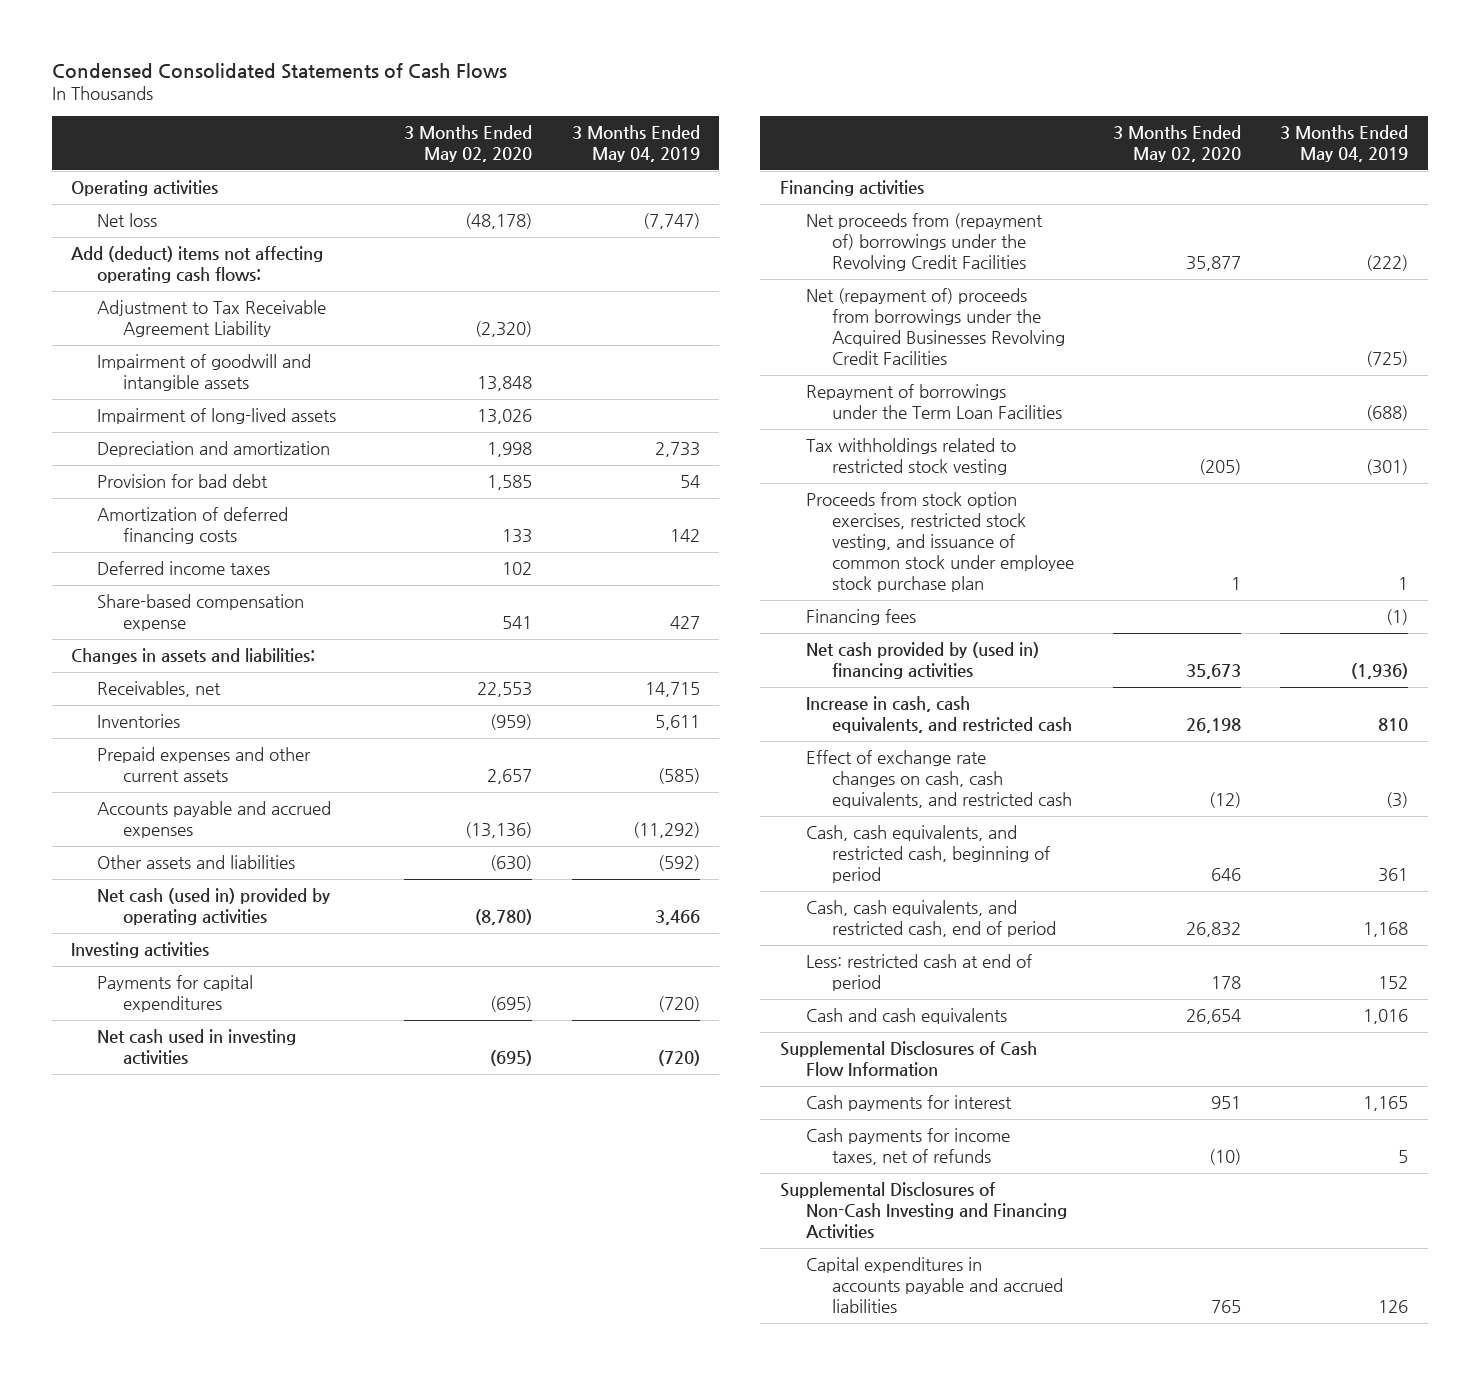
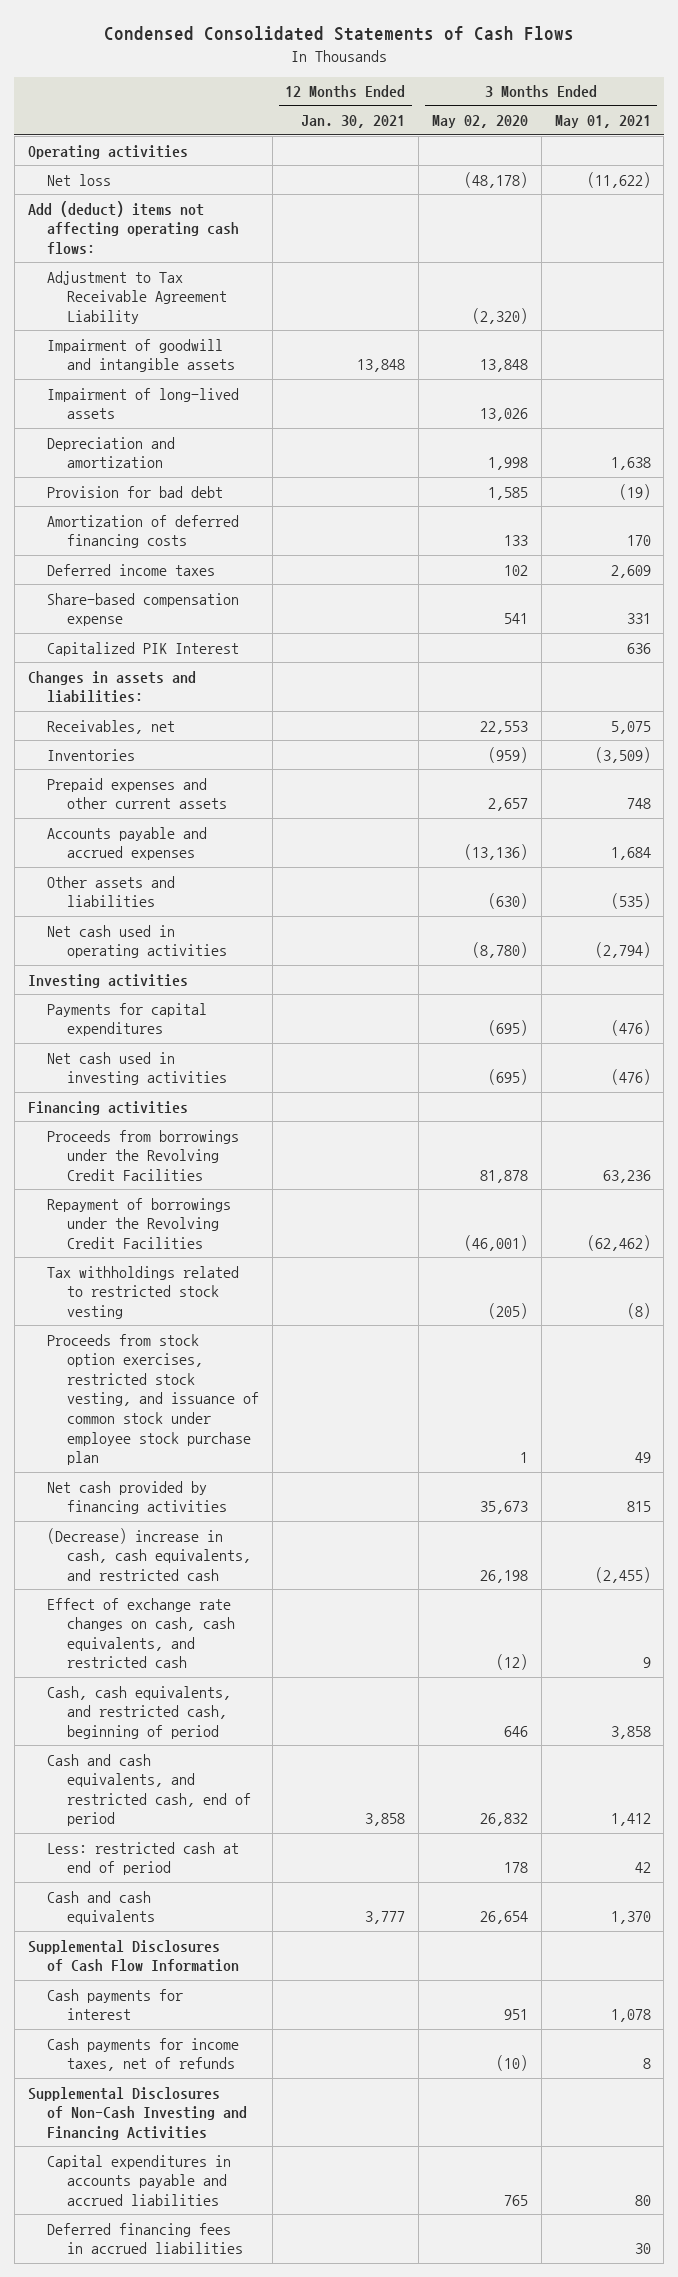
- | 3 Months Ended May 02, 2020 | 3 Months Ended May 04, 2019
+ | 12 Months Ended Jan. 30, 2021 | 3 Months Ended May 02, 2020 | 3 Months Ended May 01, 2021
+ Capitalized PIK Interest | | | 636
- Net cash (used in) provided by operating activities | (8,780) | 3,466
+ Net cash used in operating activities | | (8,780) | (2,794)
- Net proceeds from (repayment of) borrowings under the Revolving Credit Facilities | 35,877 | (222)
- Net (repayment of) proceeds from borrowings under the Acquired Businesses Revolving Credit Facilities | | (725)
- Repayment of borrowings under the Term Loan Facilities | | (688)
+ Proceeds from borrowings under the Revolving Credit Facilities | | 81,878 | 63,236
+ Repayment of borrowings under the Revolving Credit Facilities | | (46,001) | (62,462)
- Financing fees | | (1)
- Net cash provided by (used in) financing activities | 35,673 | (1,936)
- Increase in cash, cash equivalents, and restricted cash | 26,198 | 810
+ Net cash provided by financing activities | | 35,673 | 815
+ (Decrease) increase in cash, cash equivalents, and restricted cash | | 26,198 | (2,455)
- Cash, cash equivalents, and restricted cash, end of period | 26,832 | 1,168
+ Cash and cash equivalents, and restricted cash, end of period | 3,858 | 26,832 | 1,412
+ Deferred financing fees in accrued liabilities | | | 30

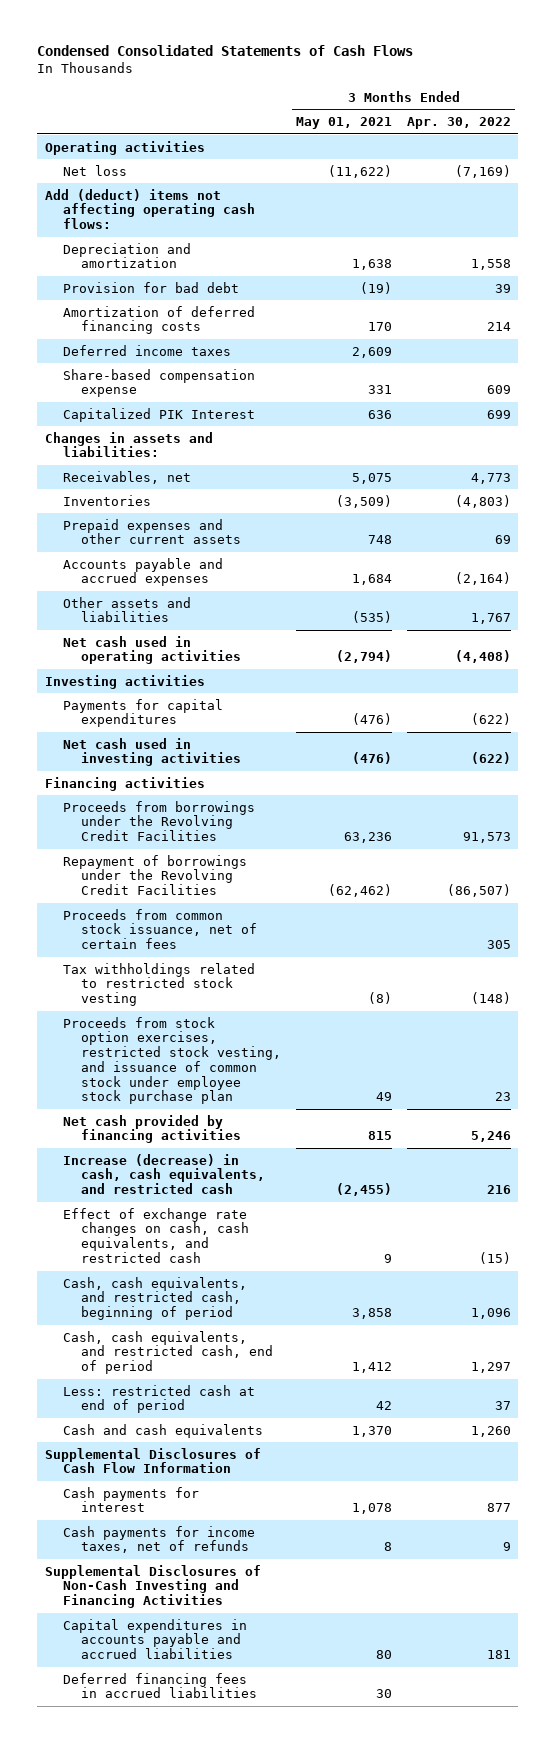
- | 12 Months Ended Jan. 30, 2021 | 3 Months Ended May 02, 2020 | 3 Months Ended May 01, 2021
+ | 3 Months Ended May 01, 2021 | 3 Months Ended Apr. 30, 2022
- Adjustment to Tax Receivable Agreement Liability | | (2,320) |
- Impairment of goodwill and intangible assets | 13,848 | 13,848 |
- Impairment of long-lived assets | | 13,026 |
+ Proceeds from common stock issuance, net of certain fees | | 305
- (Decrease) increase in cash, cash equivalents, and restricted cash | | 26,198 | (2,455)
+ Increase (decrease) in cash, cash equivalents, and restricted cash | (2,455) | 216
- Cash and cash equivalents, and restricted cash, end of period | 3,858 | 26,832 | 1,412
+ Cash, cash equivalents, and restricted cash, end of period | 1,412 | 1,297

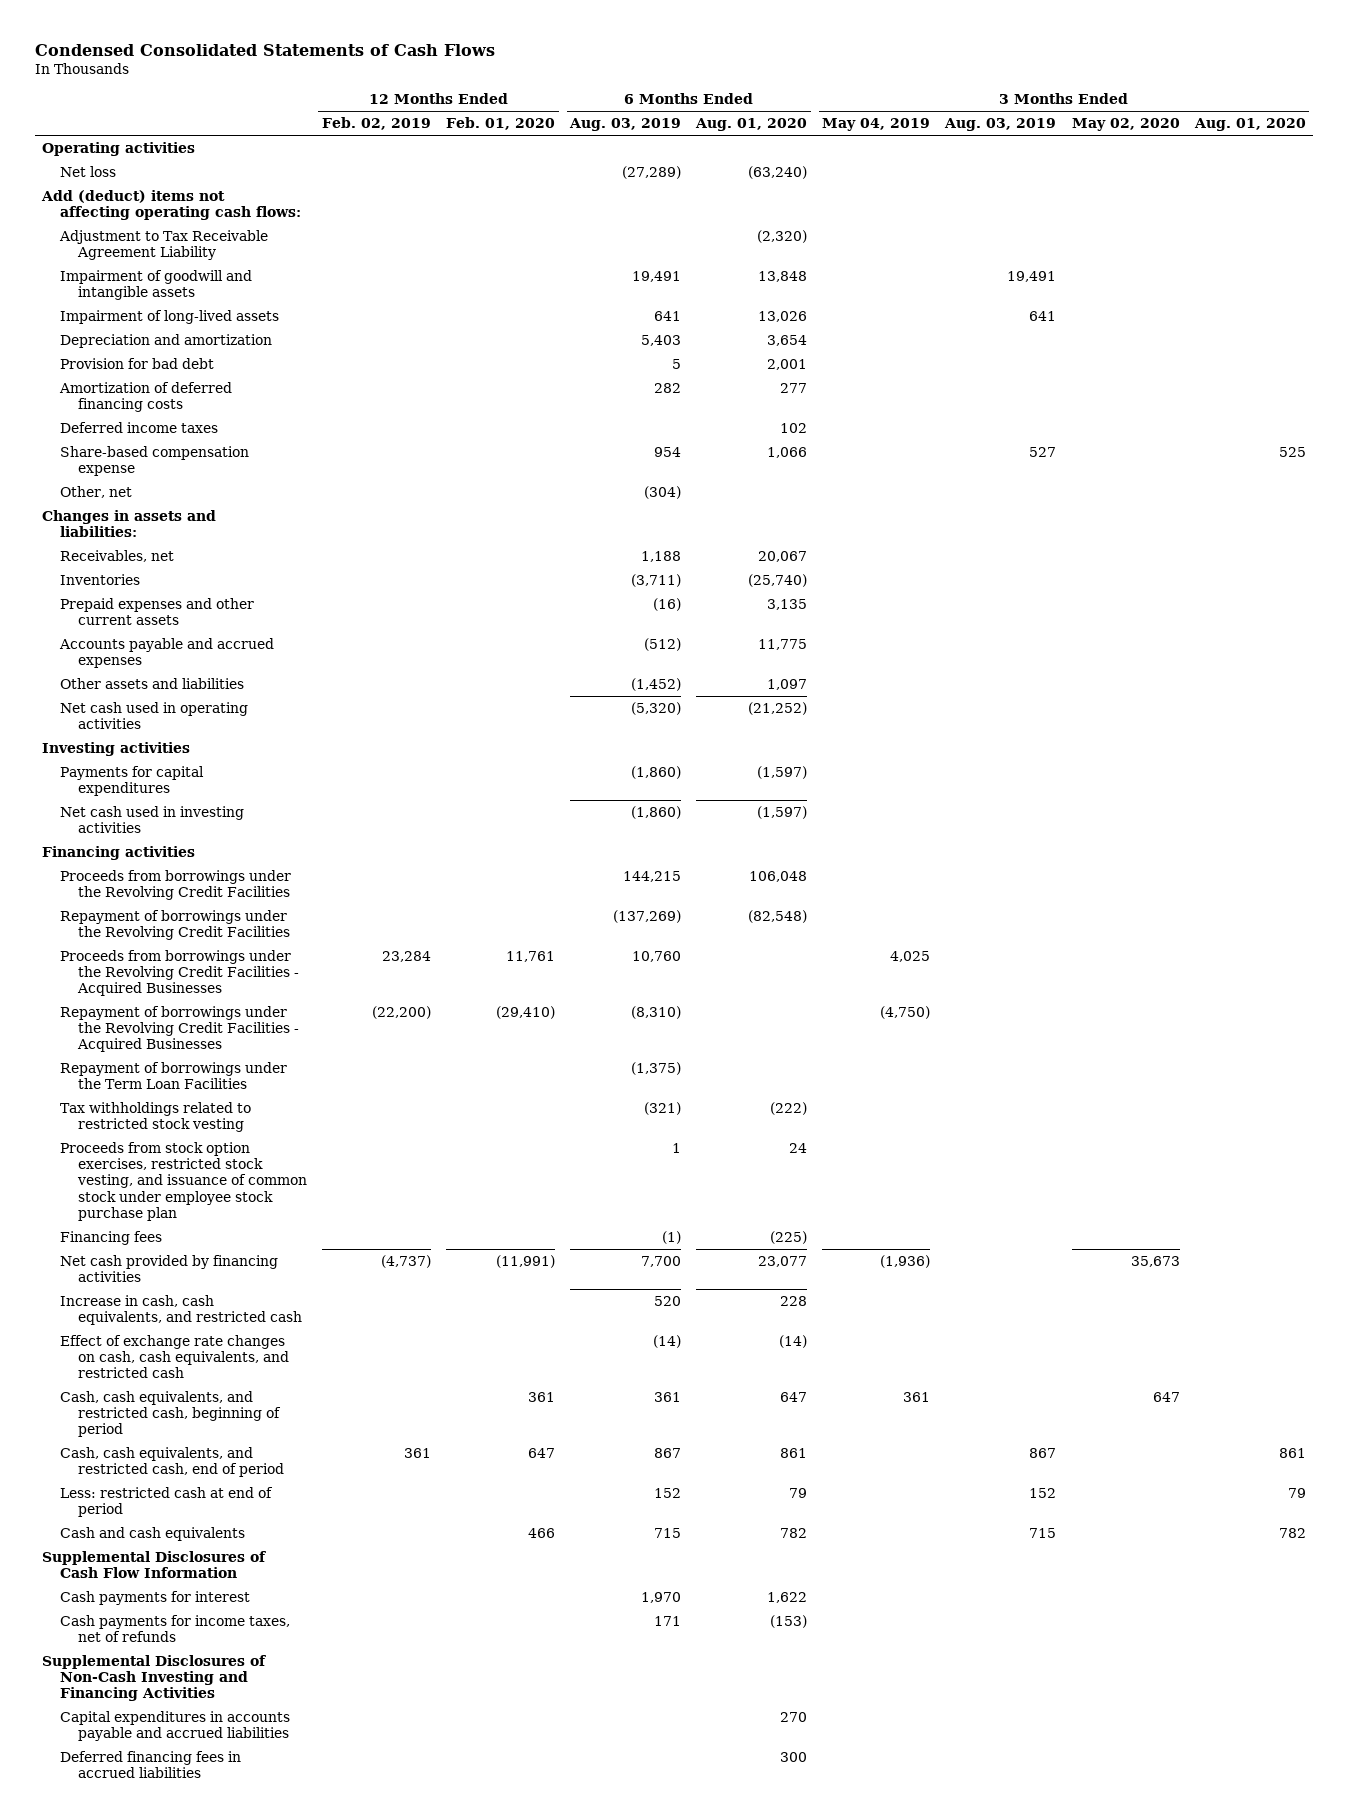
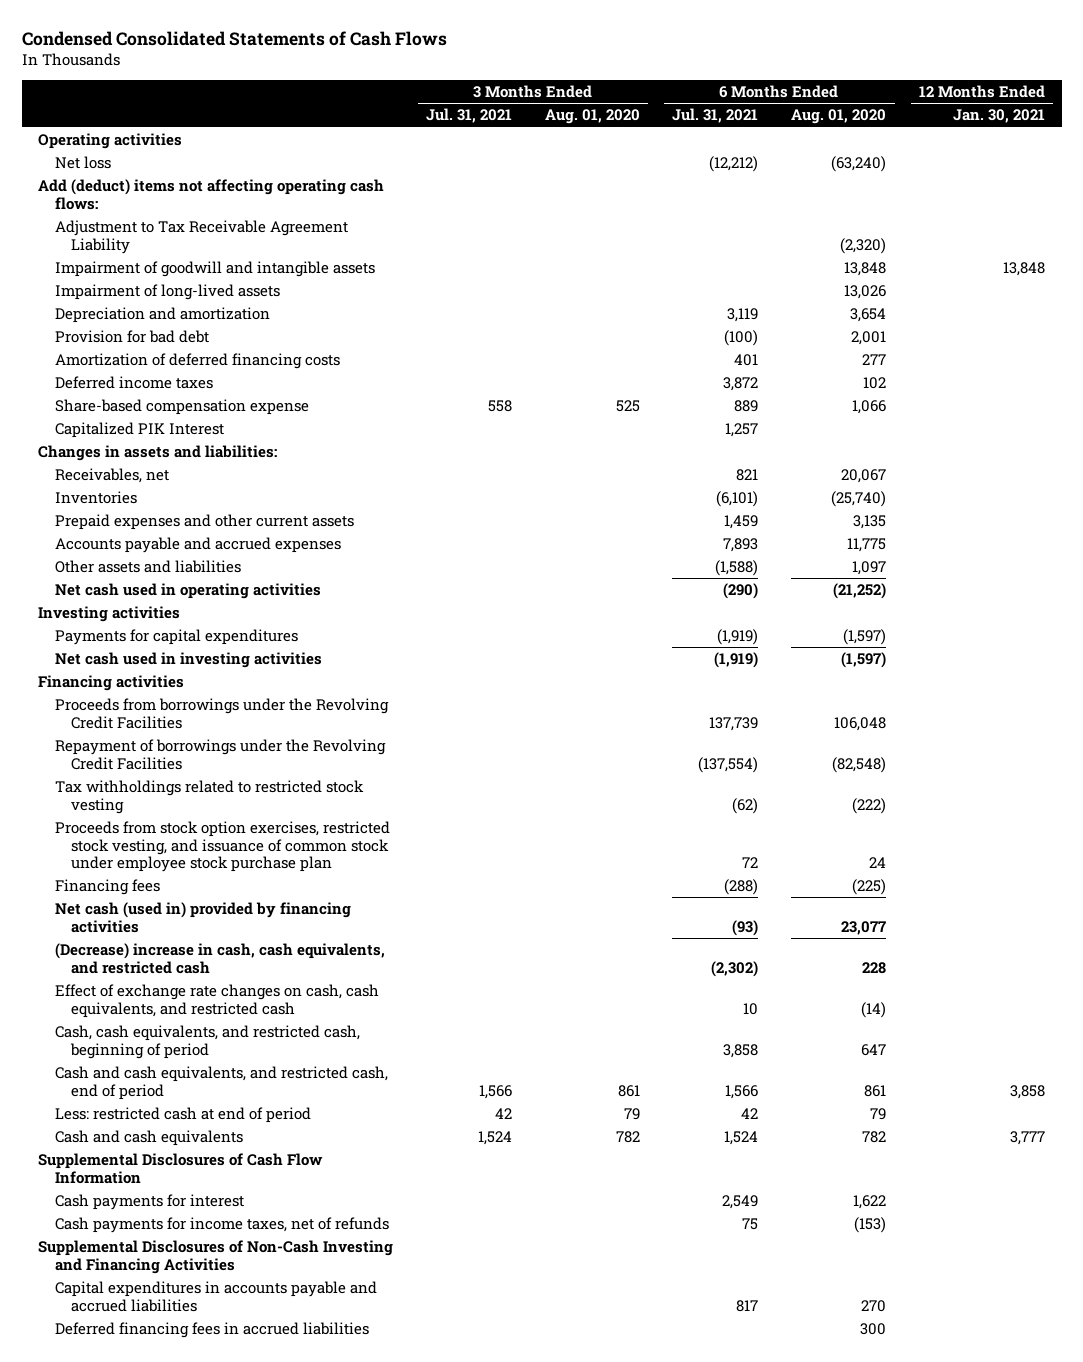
- | 12 Months Ended Feb. 02, 2019 | 12 Months Ended Feb. 01, 2020 | 6 Months Ended Aug. 03, 2019 | 6 Months Ended Aug. 01, 2020 | 3 Months Ended May 04, 2019 | 3 Months Ended Aug. 03, 2019 | 3 Months Ended May 02, 2020 | 3 Months Ended Aug. 01, 2020
+ | 3 Months Ended Jul. 31, 2021 | 3 Months Ended Aug. 01, 2020 | 6 Months Ended Jul. 31, 2021 | 6 Months Ended Aug. 01, 2020 | 12 Months Ended Jan. 30, 2021
- Other, net | | | (304) | | | | |
+ Capitalized PIK Interest | | | 1,257 | |
- Proceeds from borrowings under the Revolving Credit Facilities - Acquired Businesses | 23,284 | 11,761 | 10,760 | | 4,025 | | |
- Repayment of borrowings under the Revolving Credit Facilities - Acquired Businesses | (22,200) | (29,410) | (8,310) | | (4,750) | | |
- Repayment of borrowings under the Term Loan Facilities | | | (1,375) | | | | |
- Net cash provided by financing activities | (4,737) | (11,991) | 7,700 | 23,077 | (1,936) | | 35,673 |
- Increase in cash, cash equivalents, and restricted cash | | | 520 | 228 | | | |
+ Net cash (used in) provided by financing activities | | | (93) | 23,077 |
+ (Decrease) increase in cash, cash equivalents, and restricted cash | | | (2,302) | 228 |
- Cash, cash equivalents, and restricted cash, end of period | 361 | 647 | 867 | 861 | | 867 | | 861
+ Cash and cash equivalents, and restricted cash, end of period | 1,566 | 861 | 1,566 | 861 | 3,858

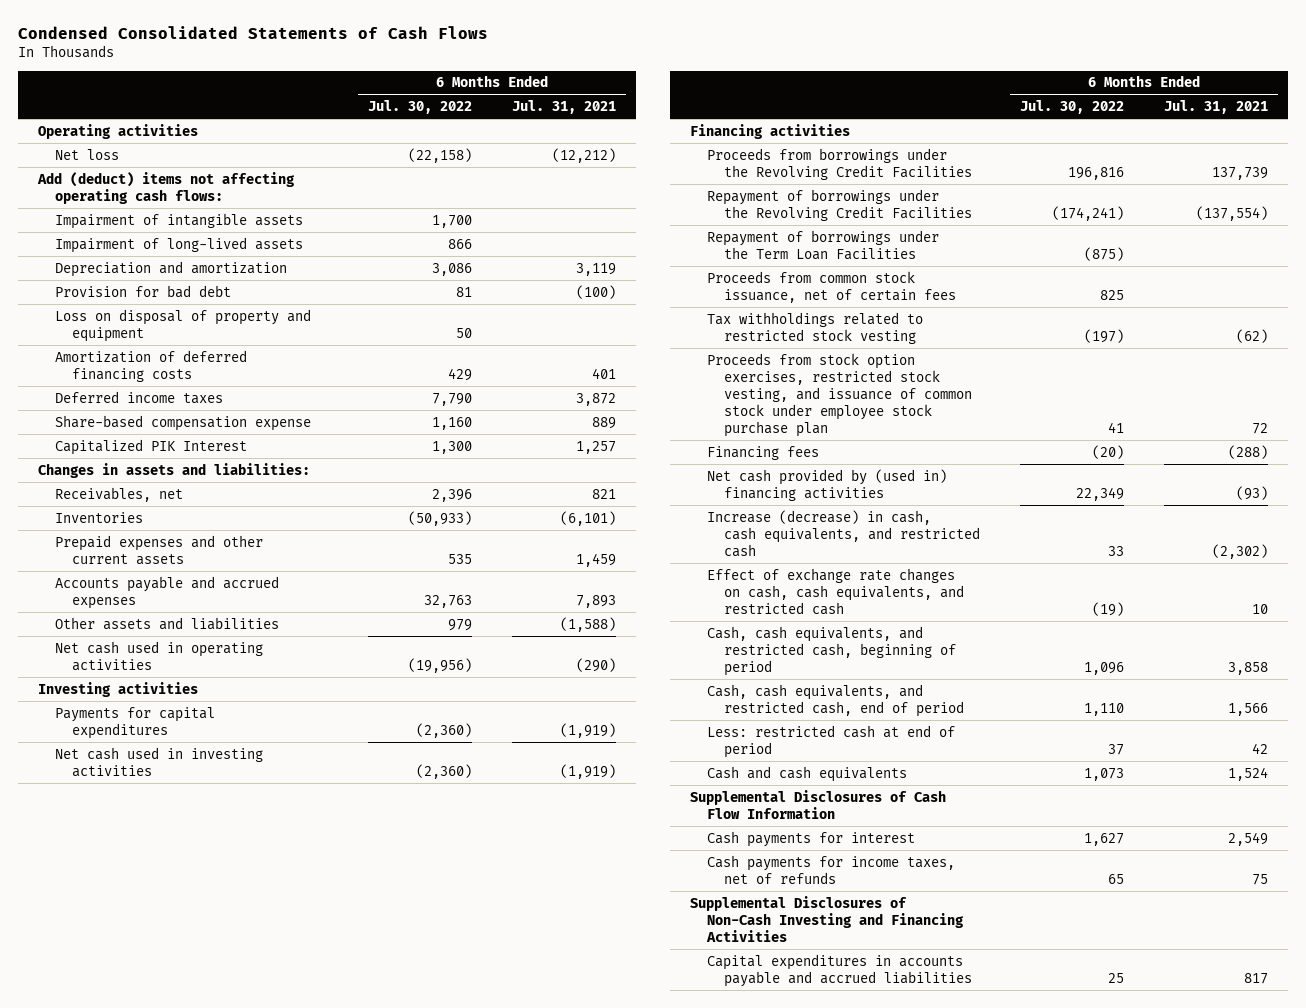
- | 3 Months Ended Jul. 31, 2021 | 3 Months Ended Aug. 01, 2020 | 6 Months Ended Jul. 31, 2021 | 6 Months Ended Aug. 01, 2020 | 12 Months Ended Jan. 30, 2021
+ | 6 Months Ended Jul. 30, 2022 | 6 Months Ended Jul. 31, 2021
- Adjustment to Tax Receivable Agreement Liability | | | | (2,320) |
- Impairment of goodwill and intangible assets | | | | 13,848 | 13,848
+ Impairment of intangible assets | 1,700 |
+ Loss on disposal of property and equipment | 50 |
+ Repayment of borrowings under the Term Loan Facilities | (875) |
+ Proceeds from common stock issuance, net of certain fees | 825 |
- Net cash (used in) provided by financing activities | | | (93) | 23,077 |
- (Decrease) increase in cash, cash equivalents, and restricted cash | | | (2,302) | 228 |
+ Net cash provided by (used in) financing activities | 22,349 | (93)
+ Increase (decrease) in cash, cash equivalents, and restricted cash | 33 | (2,302)
- Cash and cash equivalents, and restricted cash, end of period | 1,566 | 861 | 1,566 | 861 | 3,858
+ Cash, cash equivalents, and restricted cash, end of period | 1,110 | 1,566
- Deferred financing fees in accrued liabilities | | | | 300 |

